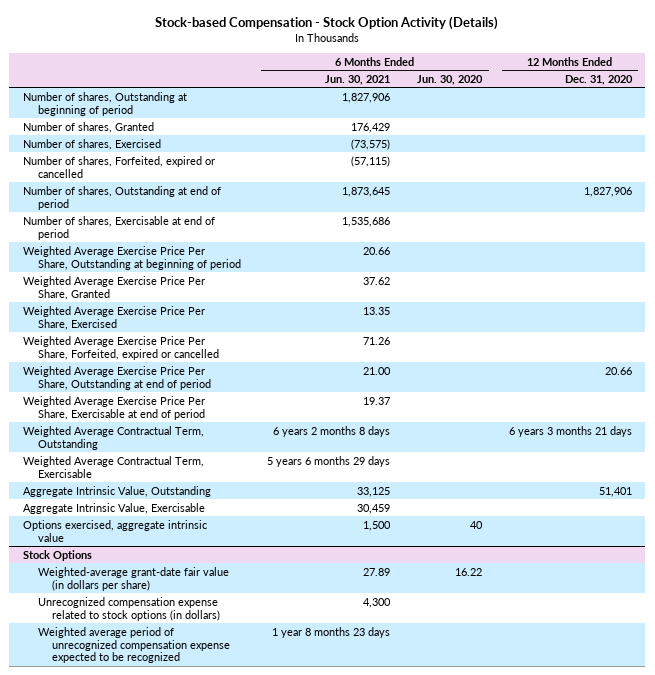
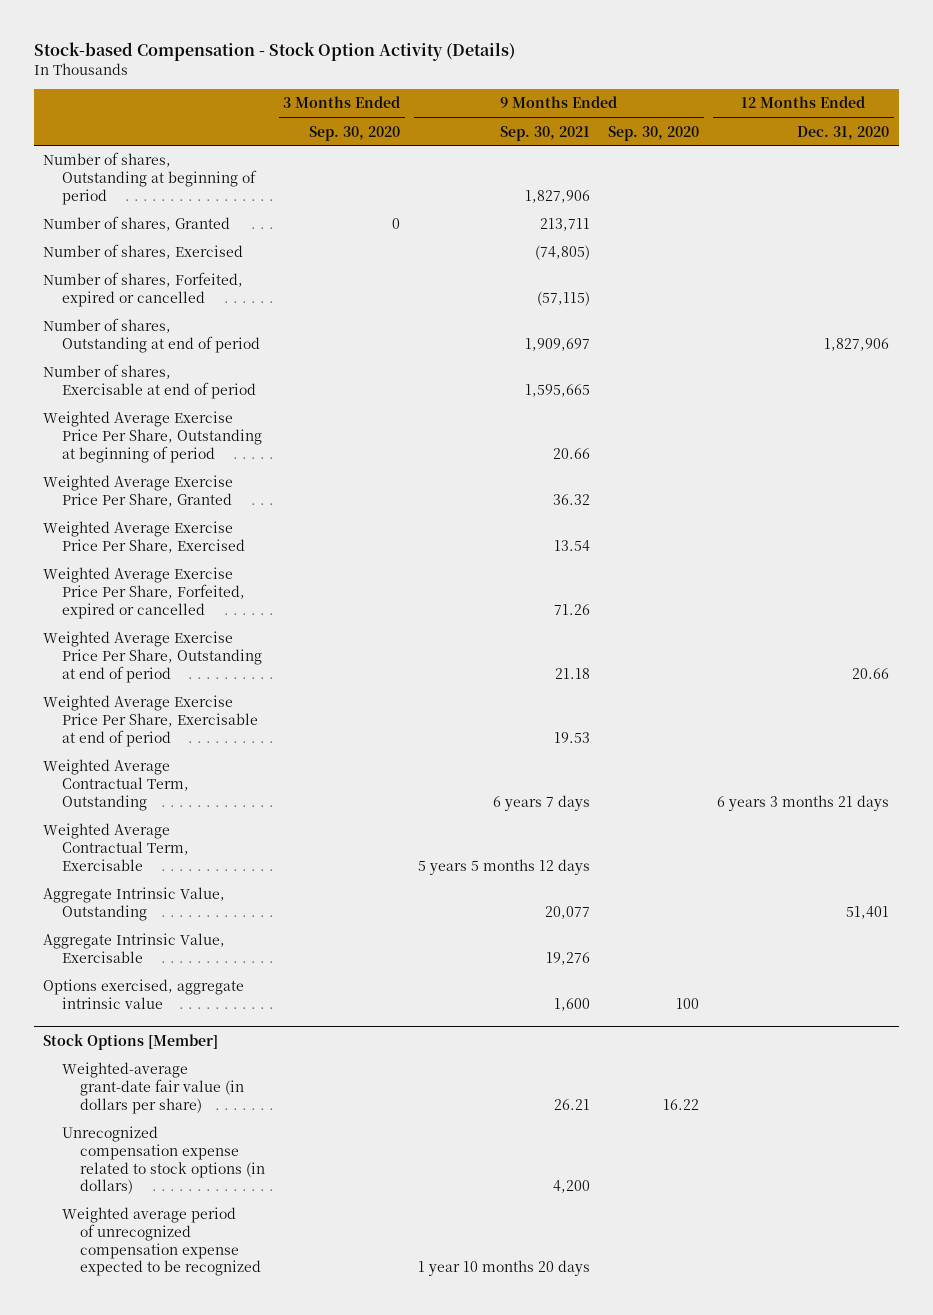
- | 6 Months Ended Jun. 30, 2021 | 6 Months Ended Jun. 30, 2020 | 12 Months Ended Dec. 31, 2020
+ | 3 Months Ended Sep. 30, 2020 | 9 Months Ended Sep. 30, 2021 | 9 Months Ended Sep. 30, 2020 | 12 Months Ended Dec. 31, 2020
- Stock Options
+ Stock Options [Member]

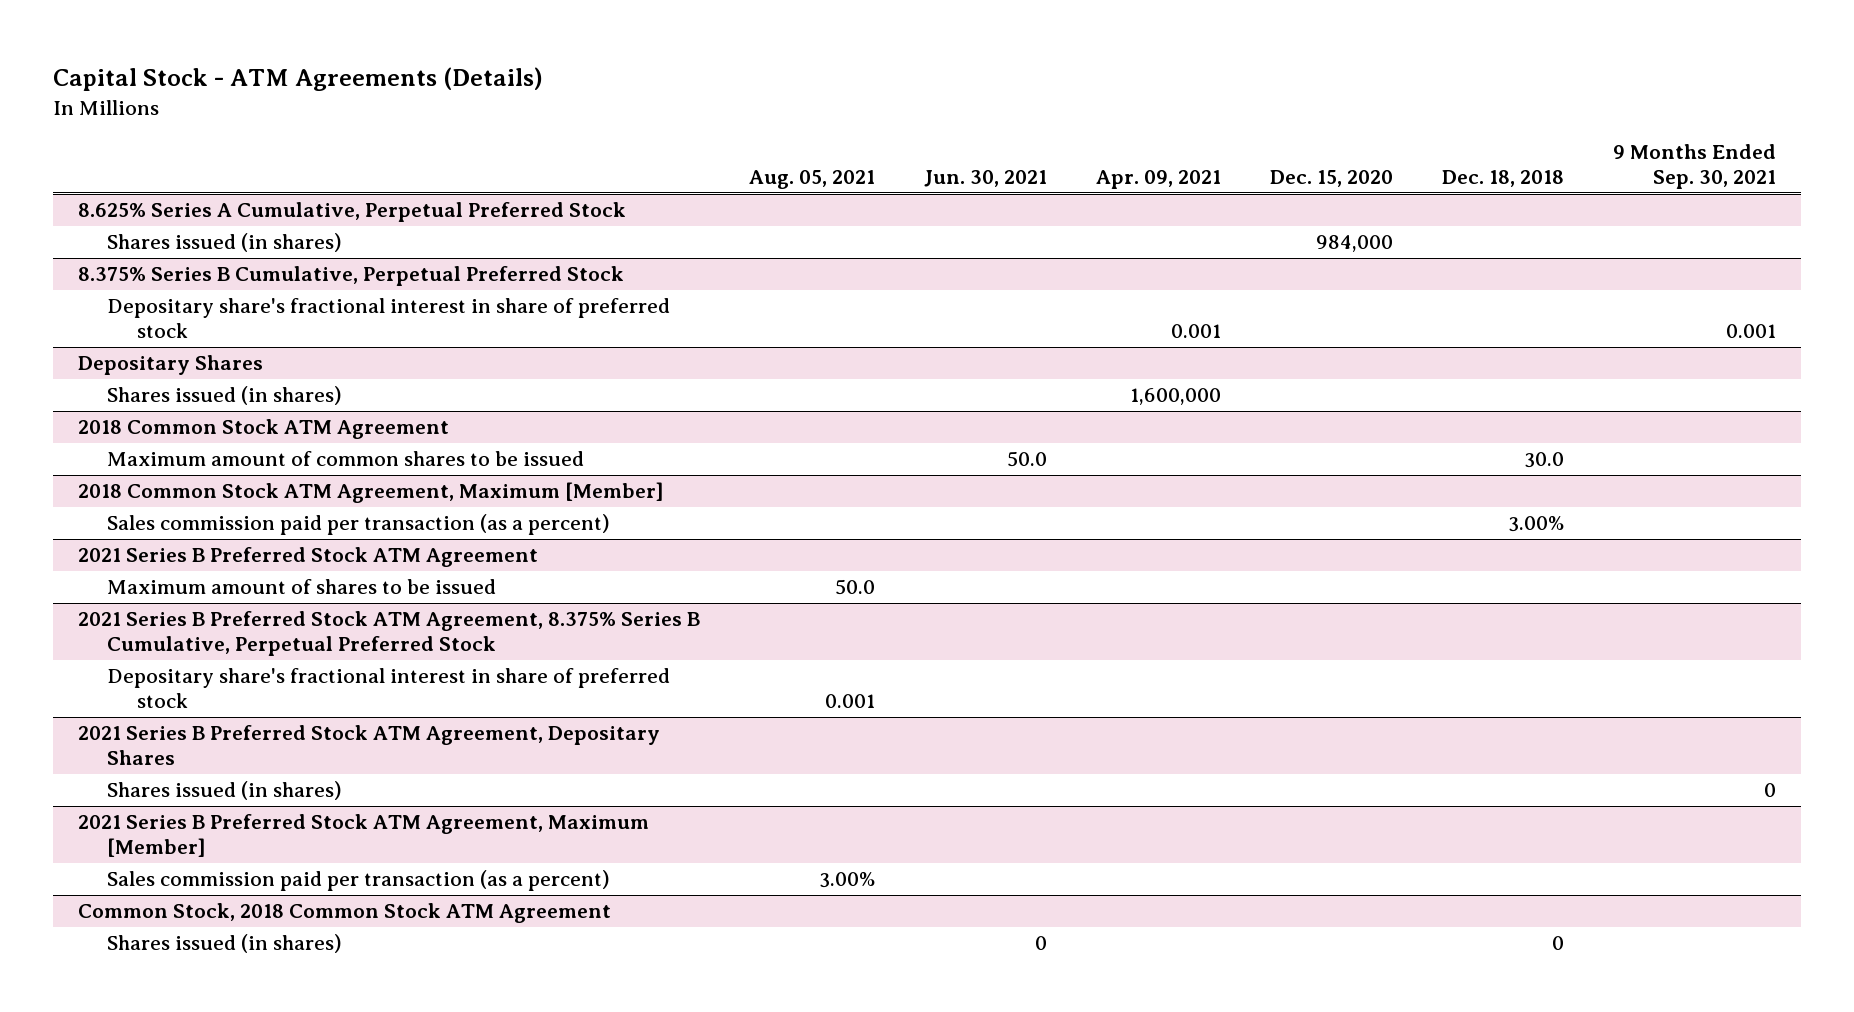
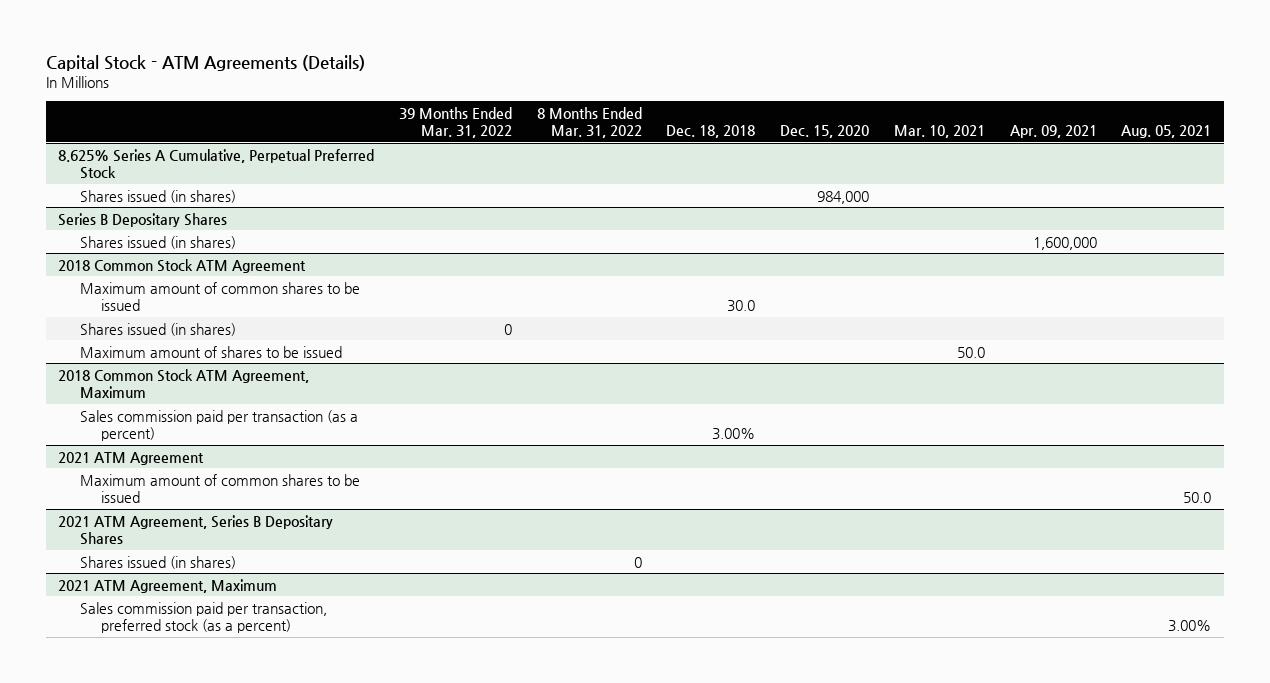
- | Aug. 05, 2021 | Jun. 30, 2021 | Apr. 09, 2021 | Dec. 15, 2020 | Dec. 18, 2018 | 9 Months Ended Sep. 30, 2021
+ | 39 Months Ended Mar. 31, 2022 | 8 Months Ended Mar. 31, 2022 | Dec. 18, 2018 | Dec. 15, 2020 | Mar. 10, 2021 | Apr. 09, 2021 | Aug. 05, 2021
- 8.375% Series B Cumulative, Perpetual Preferred Stock
- Depositary share's fractional interest in share of preferred stock | | | 0.001 | | | 0.001
- Depositary Shares
+ Series B Depositary Shares
- 2018 Common Stock ATM Agreement, Maximum [Member]
@ 2018 Common Stock ATM Agreement
+ Shares issued (in shares) | 0 | | | | | |
+ Maximum amount of shares to be issued | | | | | 50.0 | |
+ 2018 Common Stock ATM Agreement, Maximum
- 2021 Series B Preferred Stock ATM Agreement
- Maximum amount of shares to be issued | 50.0 | | | | |
- 2021 Series B Preferred Stock ATM Agreement, 8.375% Series B Cumulative, Perpetual Preferred Stock
- Depositary share's fractional interest in share of preferred stock | 0.001 | | | | |
- 2021 Series B Preferred Stock ATM Agreement, Depositary Shares
+ 2021 ATM Agreement
+ Maximum amount of common shares to be issued | | | | | | | 50.0
+ 2021 ATM Agreement, Series B Depositary Shares
- 2021 Series B Preferred Stock ATM Agreement, Maximum [Member]
- Sales commission paid per transaction (as a percent) | 3.00% | | | | |
- Common Stock, 2018 Common Stock ATM Agreement
- Shares issued (in shares) | | 0 | | | 0 |
+ 2021 ATM Agreement, Maximum
+ Sales commission paid per transaction, preferred stock (as a percent) | | | | | | | 3.00%

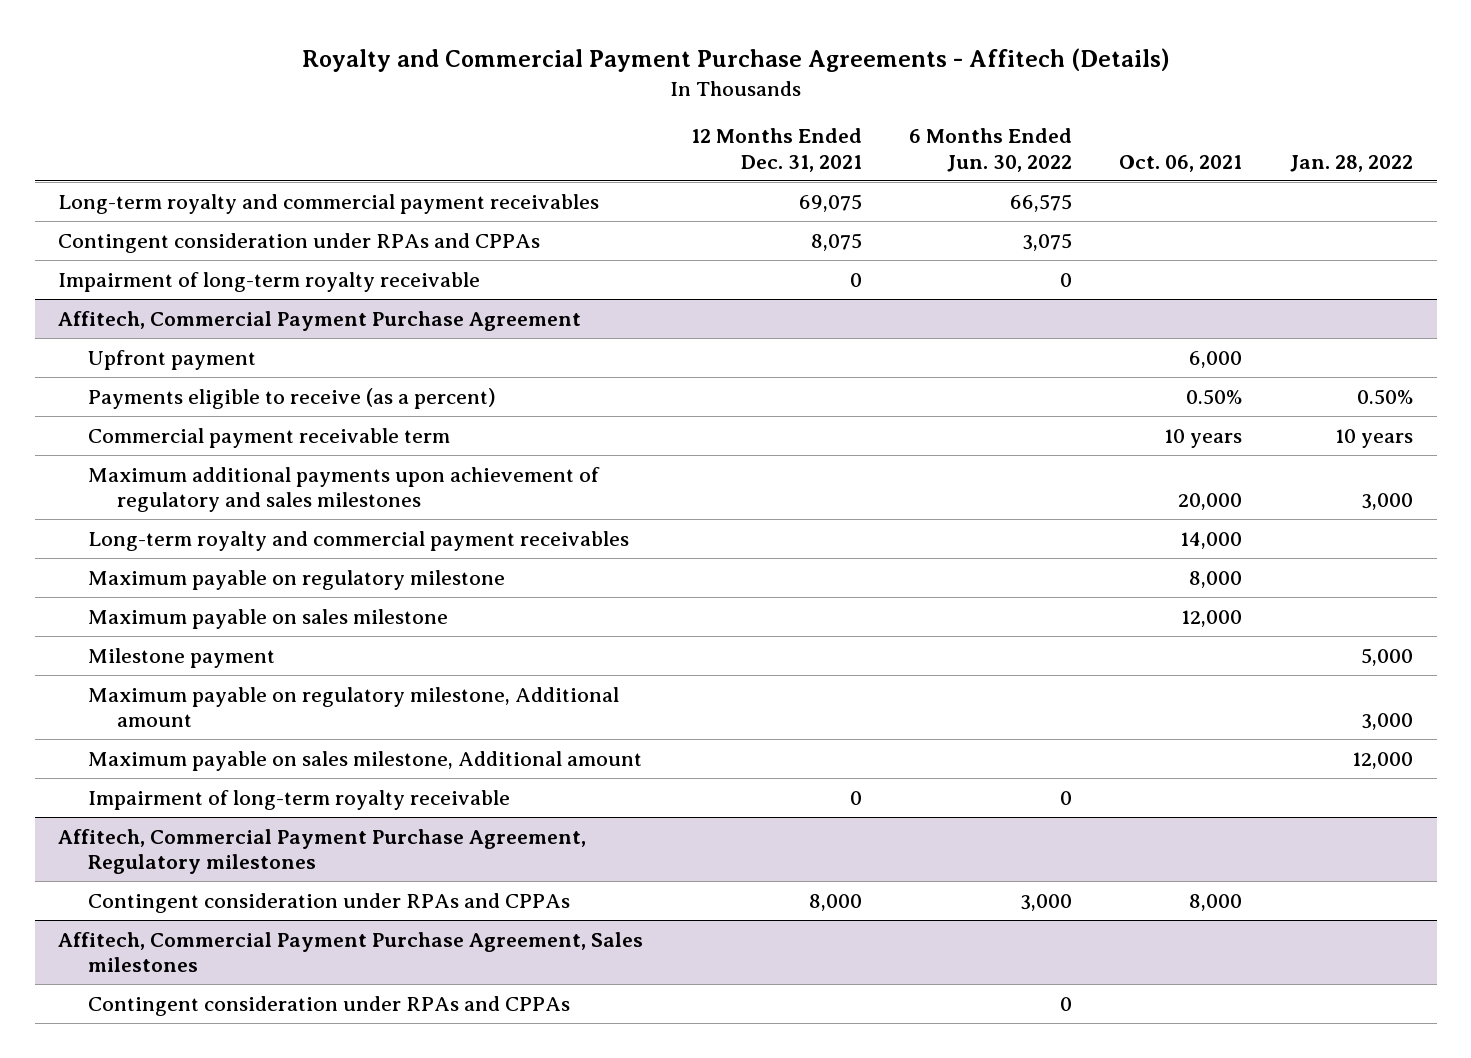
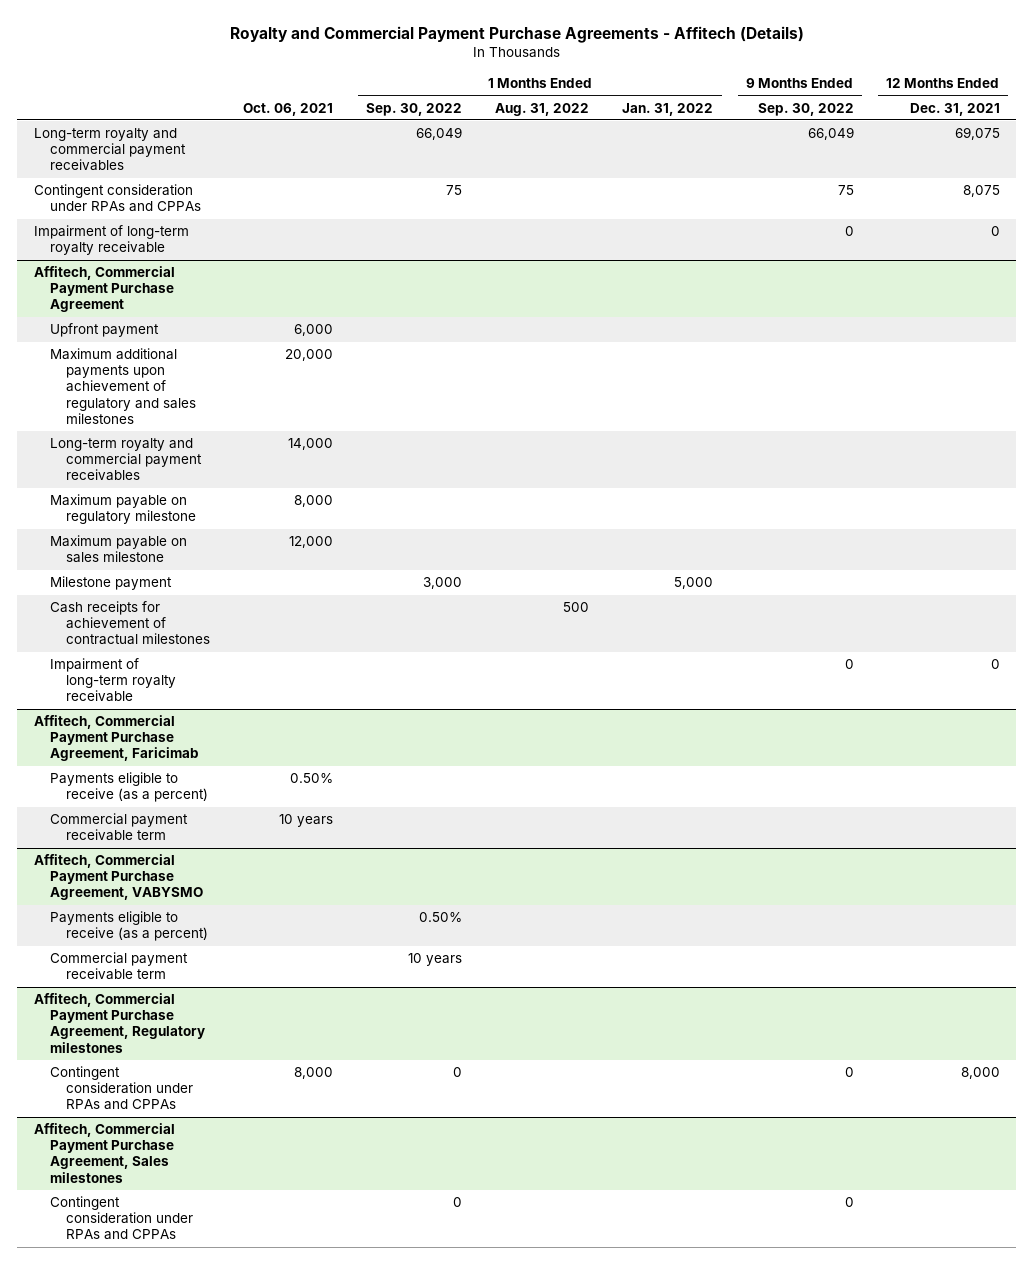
- | 12 Months Ended Dec. 31, 2021 | 6 Months Ended Jun. 30, 2022 | Oct. 06, 2021 | Jan. 28, 2022
+ | Oct. 06, 2021 | 1 Months Ended Sep. 30, 2022 | 1 Months Ended Aug. 31, 2022 | 1 Months Ended Jan. 31, 2022 | 9 Months Ended Sep. 30, 2022 | 12 Months Ended Dec. 31, 2021
@ Affitech, Commercial Payment Purchase Agreement
- Payments eligible to receive (as a percent) | | | 0.50% | 0.50%
- Commercial payment receivable term | | | 10 years | 10 years
- Maximum payable on regulatory milestone, Additional amount | | | | 3,000
- Maximum payable on sales milestone, Additional amount | | | | 12,000
+ Cash receipts for achievement of contractual milestones | | | 500 | | |
+ Affitech, Commercial Payment Purchase Agreement, Faricimab
+ Payments eligible to receive (as a percent) | 0.50% | | | | |
+ Commercial payment receivable term | 10 years | | | | |
+ Affitech, Commercial Payment Purchase Agreement, VABYSMO
+ Payments eligible to receive (as a percent) | | 0.50% | | | |
+ Commercial payment receivable term | | 10 years | | | |

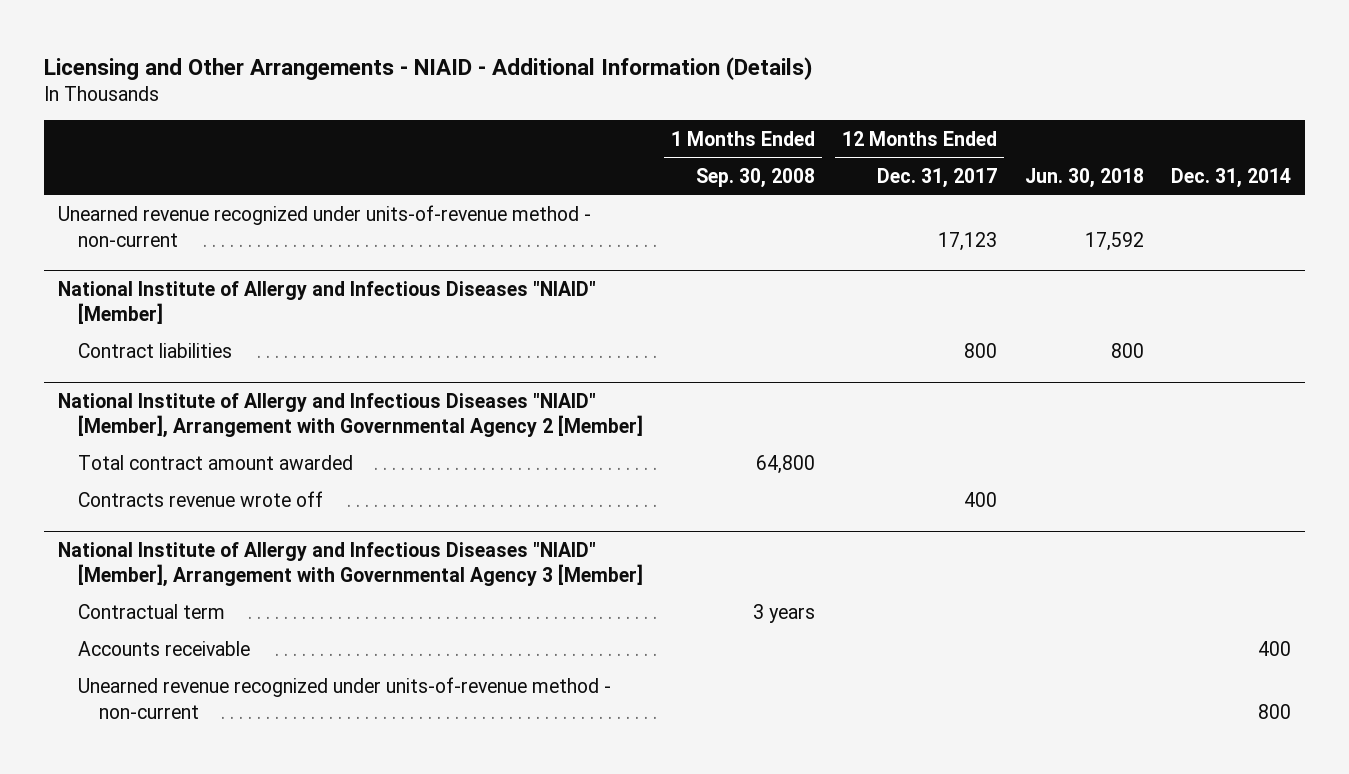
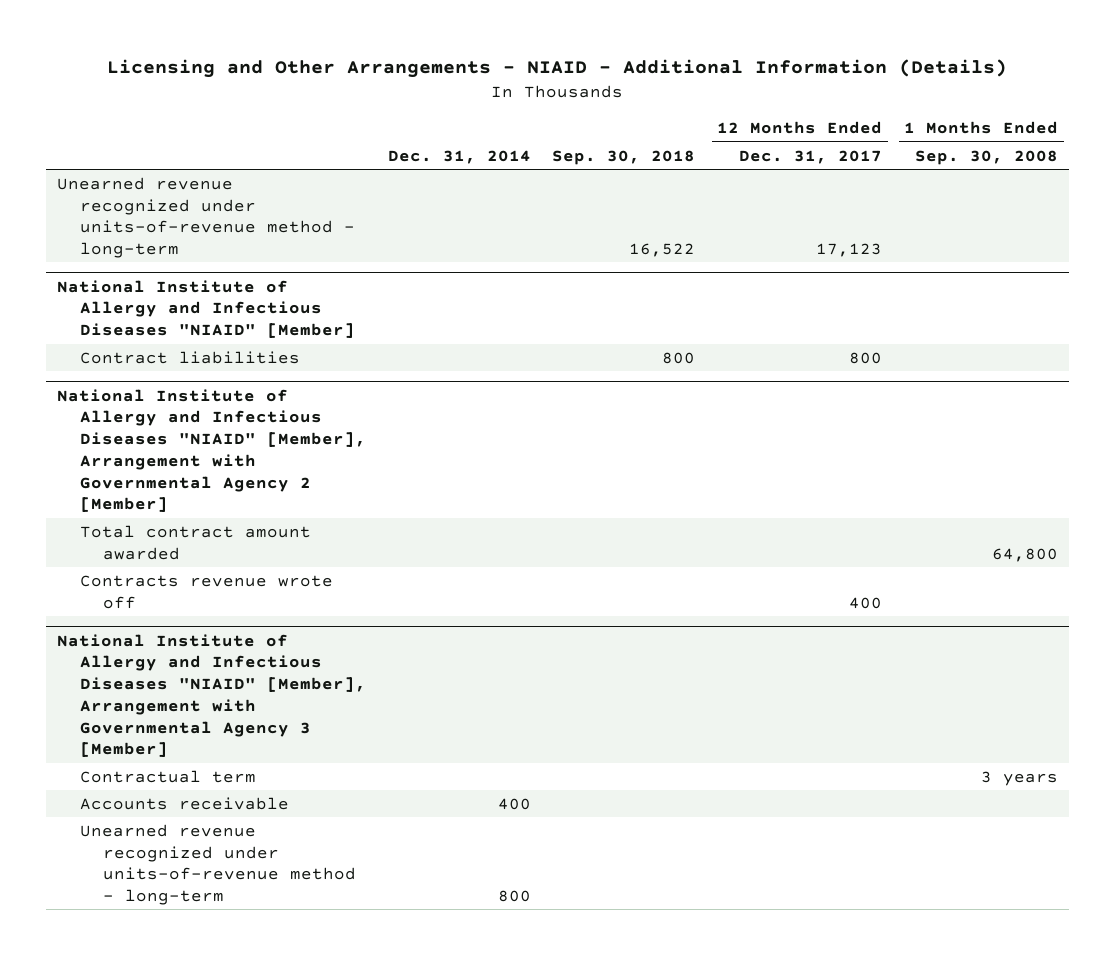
- | 1 Months Ended Sep. 30, 2008 | 12 Months Ended Dec. 31, 2017 | Jun. 30, 2018 | Dec. 31, 2014
+ | Dec. 31, 2014 | Sep. 30, 2018 | 12 Months Ended Dec. 31, 2017 | 1 Months Ended Sep. 30, 2008
- Unearned revenue recognized under units-of-revenue method - non-current | | 17,123 | 17,592 |
+ Unearned revenue recognized under units-of-revenue method - long-term | | 16,522 | 17,123 |
@ National Institute of Allergy and Infectious Diseases "NIAID" [Member], Arrangement with Governmental Agency 3 [Member]
- Unearned revenue recognized under units-of-revenue method - non-current | | | | 800
+ Unearned revenue recognized under units-of-revenue method - long-term | 800 | | |

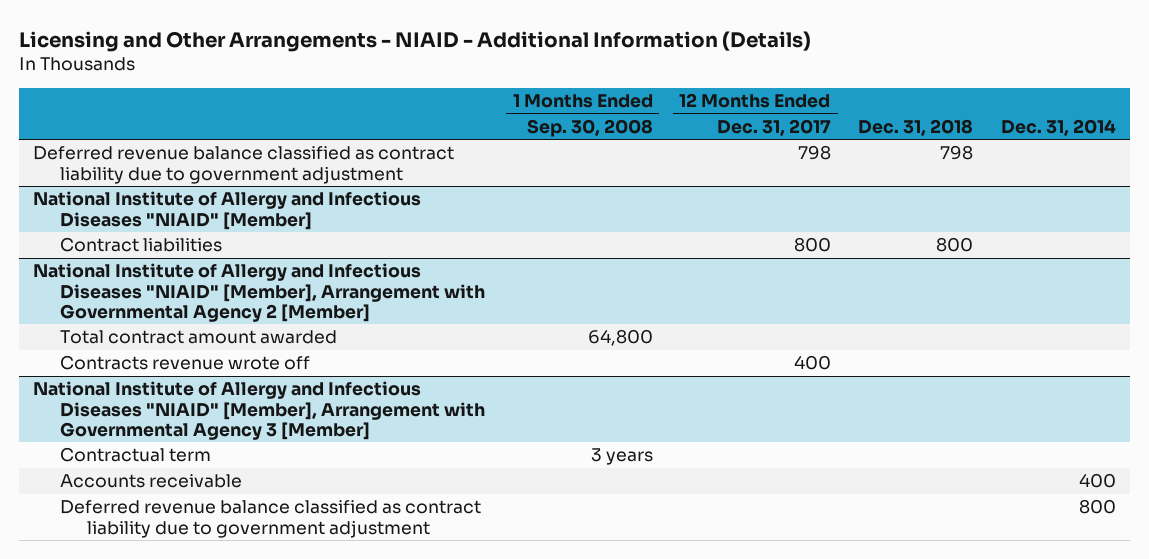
- | Dec. 31, 2014 | Sep. 30, 2018 | 12 Months Ended Dec. 31, 2017 | 1 Months Ended Sep. 30, 2008
+ | 1 Months Ended Sep. 30, 2008 | 12 Months Ended Dec. 31, 2017 | Dec. 31, 2018 | Dec. 31, 2014
- Unearned revenue recognized under units-of-revenue method - long-term | | 16,522 | 17,123 |
+ Deferred revenue balance classified as contract liability due to government adjustment | | 798 | 798 |
@ National Institute of Allergy and Infectious Diseases "NIAID" [Member], Arrangement with Governmental Agency 3 [Member]
- Unearned revenue recognized under units-of-revenue method - long-term | 800 | | |
+ Deferred revenue balance classified as contract liability due to government adjustment | | | | 800

